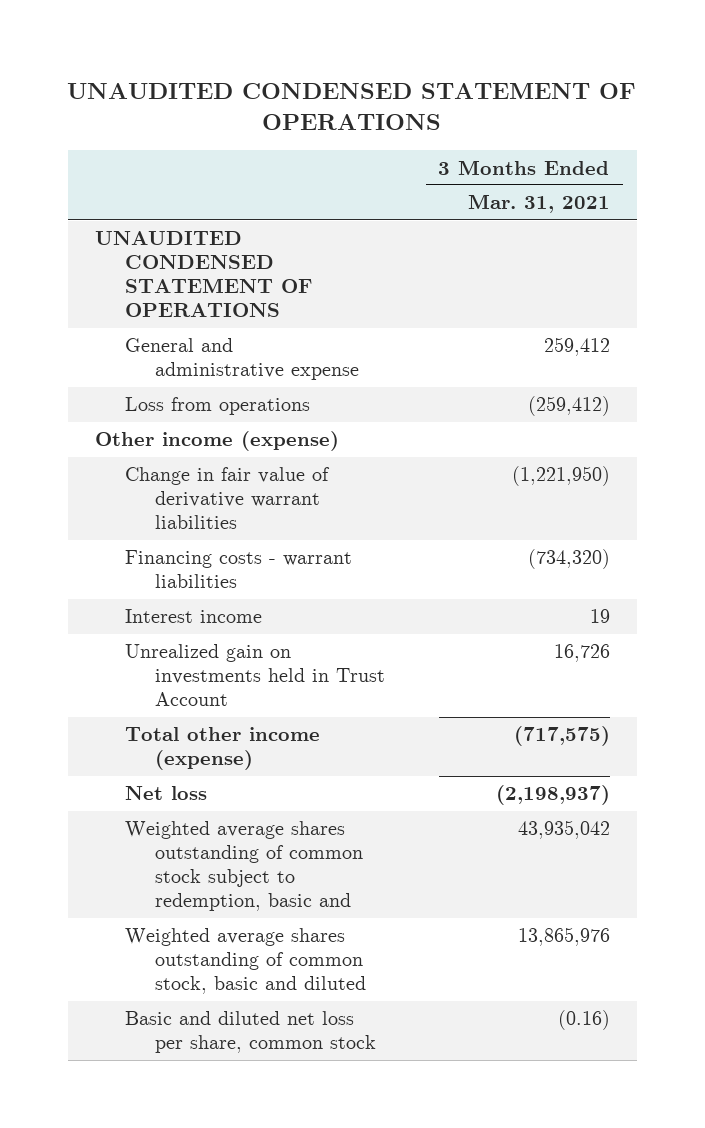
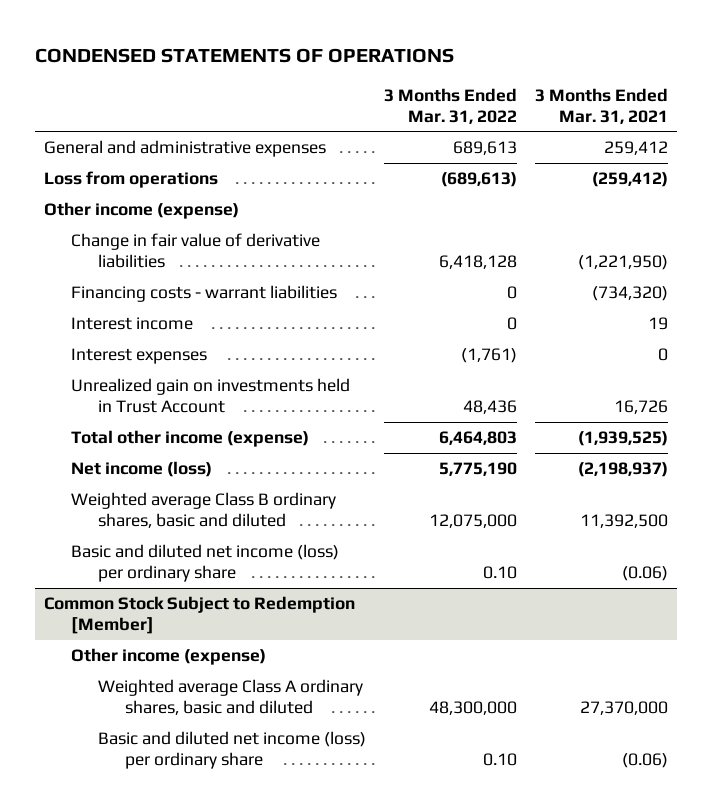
- UNAUDITED CONDENSED STATEMENT OF OPERATIONS
+ CONDENSED STATEMENTS OF OPERATIONS
- | 3 Months Ended Mar. 31, 2021
+ | 3 Months Ended Mar. 31, 2022 | 3 Months Ended Mar. 31, 2021
- UNAUDITED CONDENSED STATEMENT OF OPERATIONS
- General and administrative expense | 259,412
+ General and administrative expenses | 689,613 | 259,412
- Change in fair value of derivative warrant liabilities | (1,221,950)
+ Change in fair value of derivative liabilities | 6,418,128 | (1,221,950)
+ Interest expenses | (1,761) | 0
- Total other income (expense) | (717,575)
- Net loss | (2,198,937)
- Weighted average shares outstanding of common stock subject to redemption, basic and | 43,935,042
- Weighted average shares outstanding of common stock, basic and diluted | 13,865,976
- Basic and diluted net loss per share, common stock | (0.16)
+ Total other income (expense) | 6,464,803 | (1,939,525)
+ Net income (loss) | 5,775,190 | (2,198,937)
+ Weighted average Class B ordinary shares, basic and diluted | 12,075,000 | 11,392,500
+ Basic and diluted net income (loss) per ordinary share | 0.10 | (0.06)
+ Common Stock Subject to Redemption [Member]
+ Other income (expense)
+ Weighted average Class A ordinary shares, basic and diluted | 48,300,000 | 27,370,000
+ Basic and diluted net income (loss) per ordinary share | 0.10 | (0.06)

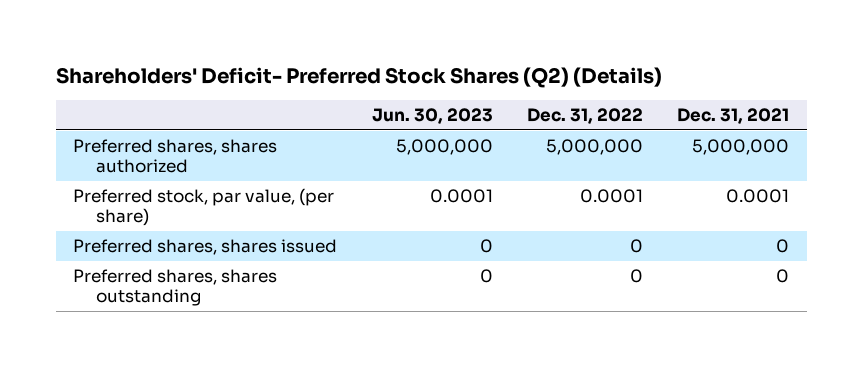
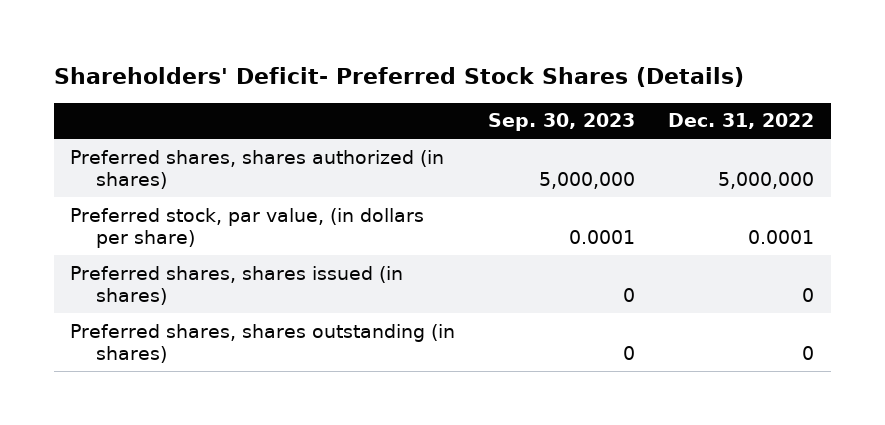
- Shareholders' Deficit- Preferred Stock Shares (Q2) (Details)
+ Shareholders' Deficit- Preferred Stock Shares (Details)
- | Jun. 30, 2023 | Dec. 31, 2022 | Dec. 31, 2021
+ | Sep. 30, 2023 | Dec. 31, 2022
- Preferred shares, shares authorized | 5,000,000 | 5,000,000 | 5,000,000
- Preferred stock, par value, (per share) | 0.0001 | 0.0001 | 0.0001
- Preferred shares, shares issued | 0 | 0 | 0
- Preferred shares, shares outstanding | 0 | 0 | 0
+ Preferred shares, shares authorized (in shares) | 5,000,000 | 5,000,000
+ Preferred stock, par value, (in dollars per share) | 0.0001 | 0.0001
+ Preferred shares, shares issued (in shares) | 0 | 0
+ Preferred shares, shares outstanding (in shares) | 0 | 0

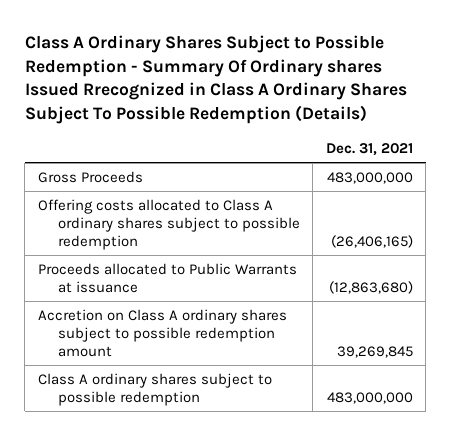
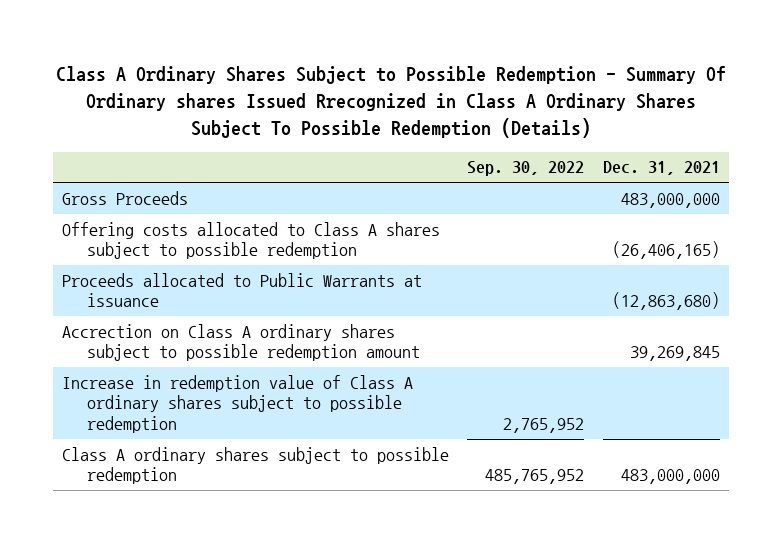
- | Dec. 31, 2021
+ | Sep. 30, 2022 | Dec. 31, 2021
- Offering costs allocated to Class A ordinary shares subject to possible redemption | (26,406,165)
+ Offering costs allocated to Class A shares subject to possible redemption | | (26,406,165)
- Accretion on Class A ordinary shares subject to possible redemption amount | 39,269,845
+ Accrection on Class A ordinary shares subject to possible redemption amount | | 39,269,845
+ Increase in redemption value of Class A ordinary shares subject to possible redemption | 2,765,952 |

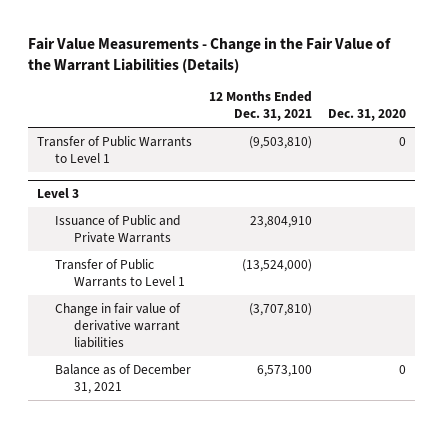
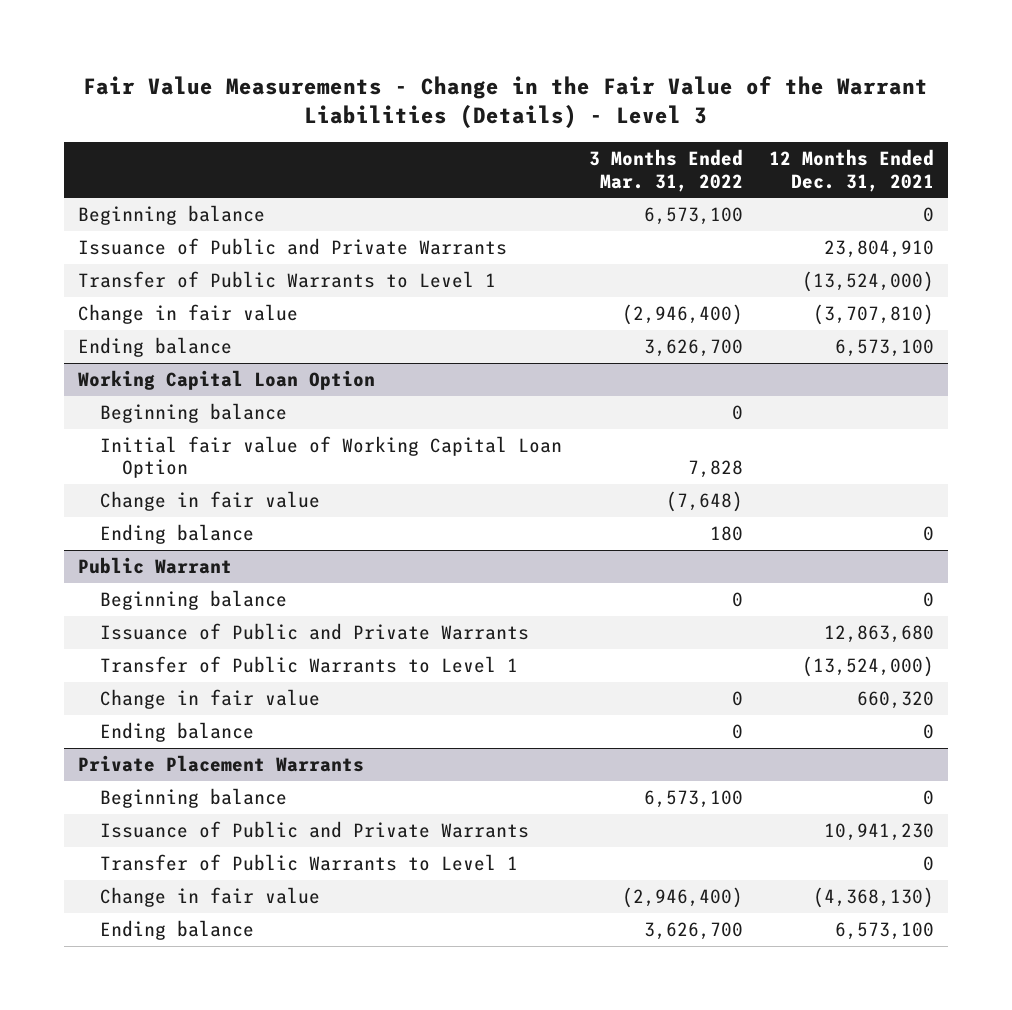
- Fair Value Measurements - Change in the Fair Value of the Warrant Liabilities (Details)
+ Fair Value Measurements - Change in the Fair Value of the Warrant Liabilities (Details) - Level 3
- | 12 Months Ended Dec. 31, 2021 | Dec. 31, 2020
+ | 3 Months Ended Mar. 31, 2022 | 12 Months Ended Dec. 31, 2021
- Transfer of Public Warrants to Level 1 | (9,503,810) | 0
- Level 3
+ Beginning balance | 6,573,100 | 0
- Change in fair value of derivative warrant liabilities | (3,707,810) |
- Balance as of December 31, 2021 | 6,573,100 | 0
+ Change in fair value | (2,946,400) | (3,707,810)
+ Ending balance | 3,626,700 | 6,573,100
+ Working Capital Loan Option
+ Beginning balance | 0 |
+ Initial fair value of Working Capital Loan Option | 7,828 |
+ Change in fair value | (7,648) |
+ Ending balance | 180 | 0
+ Public Warrant
+ Beginning balance | 0 | 0
+ Issuance of Public and Private Warrants | | 12,863,680
+ Transfer of Public Warrants to Level 1 | | (13,524,000)
+ Change in fair value | 0 | 660,320
+ Ending balance | 0 | 0
+ Private Placement Warrants
+ Beginning balance | 6,573,100 | 0
+ Issuance of Public and Private Warrants | | 10,941,230
+ Transfer of Public Warrants to Level 1 | | 0
+ Change in fair value | (2,946,400) | (4,368,130)
+ Ending balance | 3,626,700 | 6,573,100

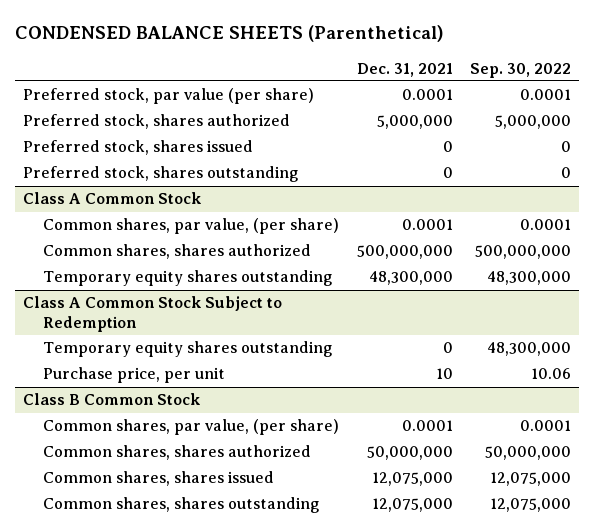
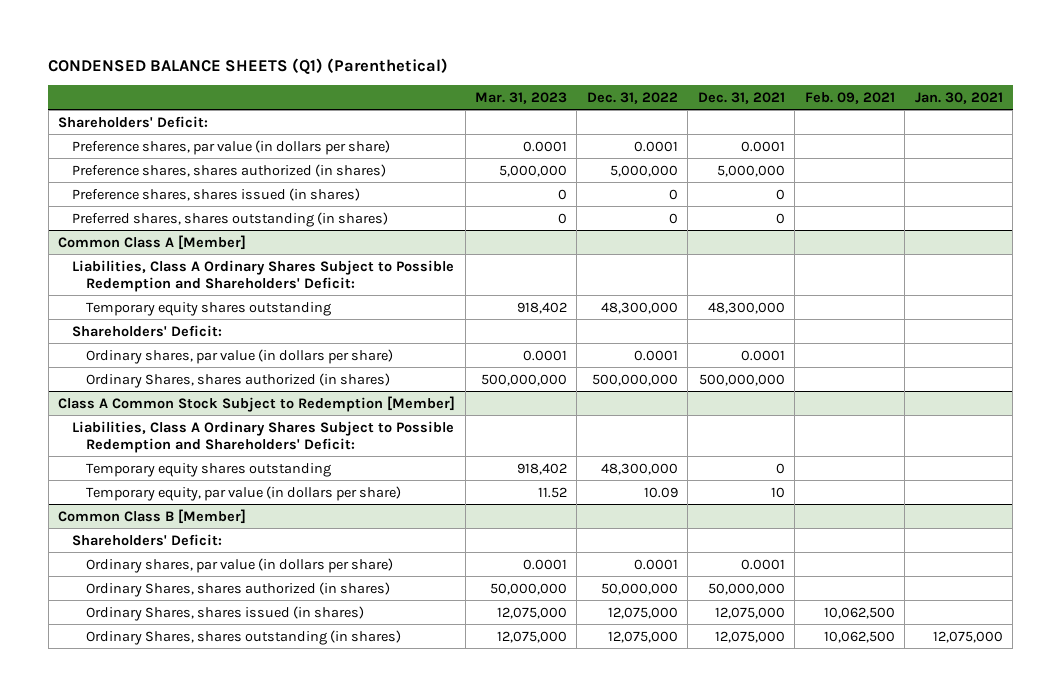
- CONDENSED BALANCE SHEETS (Parenthetical)
+ CONDENSED BALANCE SHEETS (Q1) (Parenthetical)
- | Dec. 31, 2021 | Sep. 30, 2022
+ | Mar. 31, 2023 | Dec. 31, 2022 | Dec. 31, 2021 | Feb. 09, 2021 | Jan. 30, 2021
- Preferred stock, par value (per share) | 0.0001 | 0.0001
- Preferred stock, shares authorized | 5,000,000 | 5,000,000
- Preferred stock, shares issued | 0 | 0
- Preferred stock, shares outstanding | 0 | 0
- Class A Common Stock
- Common shares, par value, (per share) | 0.0001 | 0.0001
- Common shares, shares authorized | 500,000,000 | 500,000,000
+ Shareholders' Deficit:
+ Preference shares, par value (in dollars per share) | 0.0001 | 0.0001 | 0.0001 | |
+ Preference shares, shares authorized (in shares) | 5,000,000 | 5,000,000 | 5,000,000 | |
+ Preference shares, shares issued (in shares) | 0 | 0 | 0 | |
+ Preferred shares, shares outstanding (in shares) | 0 | 0 | 0 | |
+ Common Class A [Member]
+ Liabilities, Class A Ordinary Shares Subject to Possible Redemption and Shareholders' Deficit:
- Class A Common Stock Subject to Redemption
+ Shareholders' Deficit:
+ Ordinary shares, par value (in dollars per share) | 0.0001 | 0.0001 | 0.0001 | |
+ Ordinary Shares, shares authorized (in shares) | 500,000,000 | 500,000,000 | 500,000,000 | |
+ Class A Common Stock Subject to Redemption [Member]
+ Liabilities, Class A Ordinary Shares Subject to Possible Redemption and Shareholders' Deficit:
- Purchase price, per unit | 10 | 10.06
- Class B Common Stock
- Common shares, par value, (per share) | 0.0001 | 0.0001
- Common shares, shares authorized | 50,000,000 | 50,000,000
- Common shares, shares issued | 12,075,000 | 12,075,000
- Common shares, shares outstanding | 12,075,000 | 12,075,000
+ Temporary equity, par value (in dollars per share) | 11.52 | 10.09 | 10 | |
+ Common Class B [Member]
+ Shareholders' Deficit:
+ Ordinary shares, par value (in dollars per share) | 0.0001 | 0.0001 | 0.0001 | |
+ Ordinary Shares, shares authorized (in shares) | 50,000,000 | 50,000,000 | 50,000,000 | |
+ Ordinary Shares, shares issued (in shares) | 12,075,000 | 12,075,000 | 12,075,000 | 10,062,500 |
+ Ordinary Shares, shares outstanding (in shares) | 12,075,000 | 12,075,000 | 12,075,000 | 10,062,500 | 12,075,000

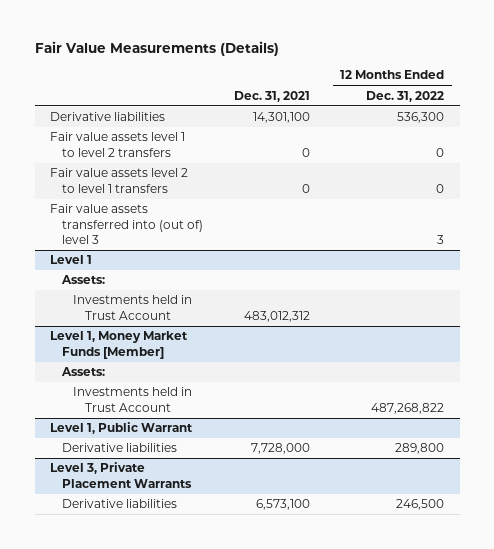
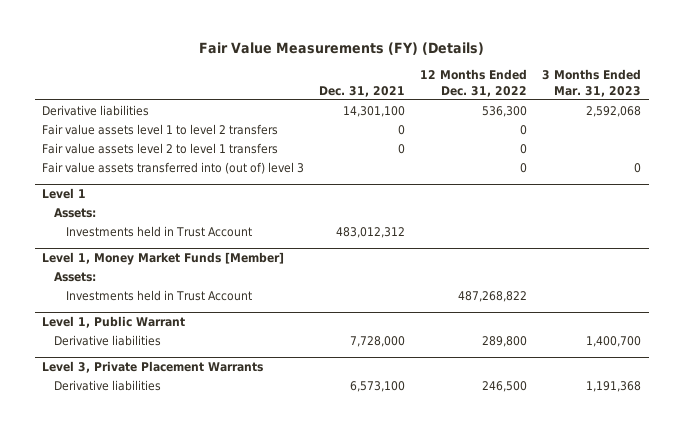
- Fair Value Measurements (Details)
+ Fair Value Measurements (FY) (Details)
- | Dec. 31, 2021 | 12 Months Ended Dec. 31, 2022
+ | Dec. 31, 2021 | 12 Months Ended Dec. 31, 2022 | 3 Months Ended Mar. 31, 2023
- Fair value assets transferred into (out of) level 3 | | 3
+ Fair value assets transferred into (out of) level 3 | | 0 | 0

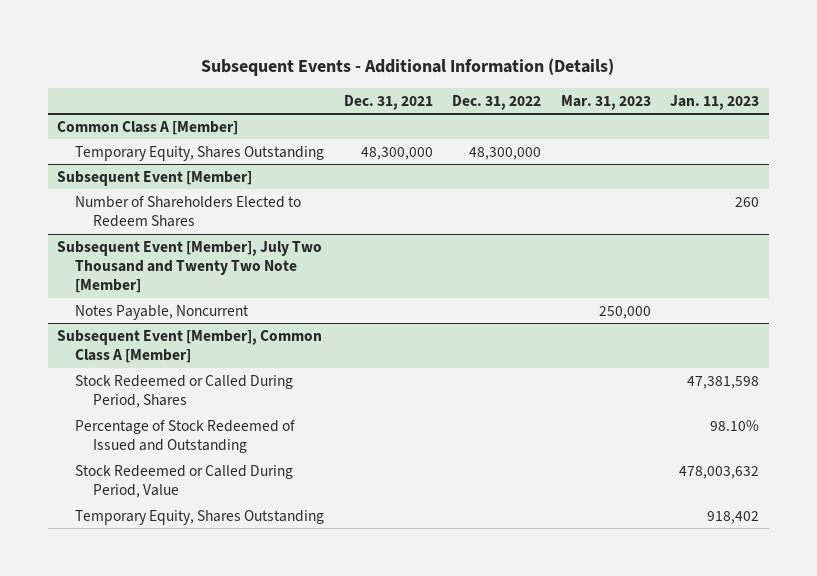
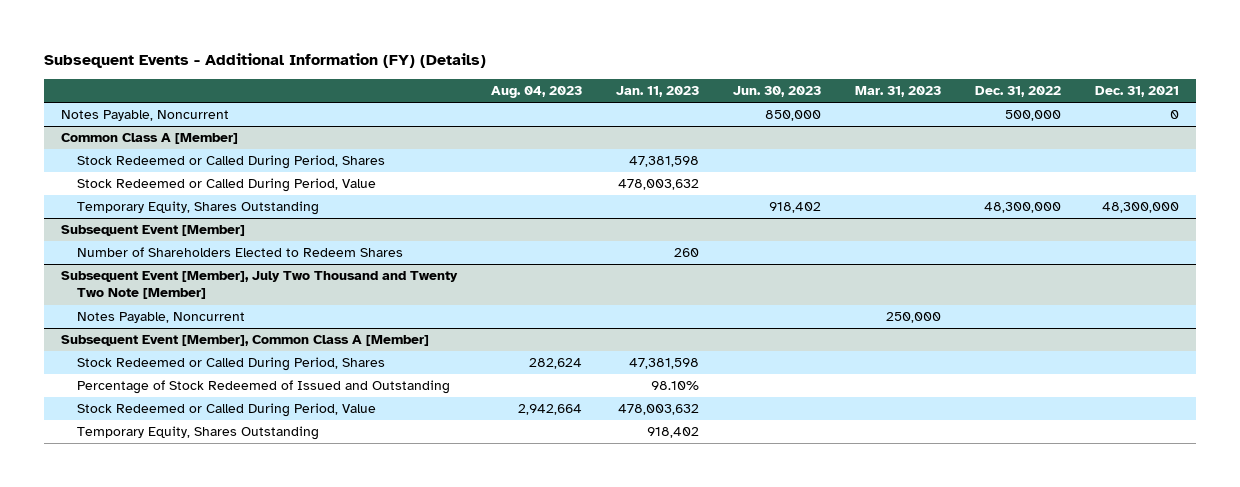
- Subsequent Events - Additional Information (Details)
+ Subsequent Events - Additional Information (FY) (Details)
- | Dec. 31, 2021 | Dec. 31, 2022 | Mar. 31, 2023 | Jan. 11, 2023
+ | Aug. 04, 2023 | Jan. 11, 2023 | Jun. 30, 2023 | Mar. 31, 2023 | Dec. 31, 2022 | Dec. 31, 2021
+ Notes Payable, Noncurrent | | | 850,000 | | 500,000 | 0
@ Common Class A [Member]
+ Stock Redeemed or Called During Period, Shares | | 47,381,598 | | | |
+ Stock Redeemed or Called During Period, Value | | 478,003,632 | | | |

